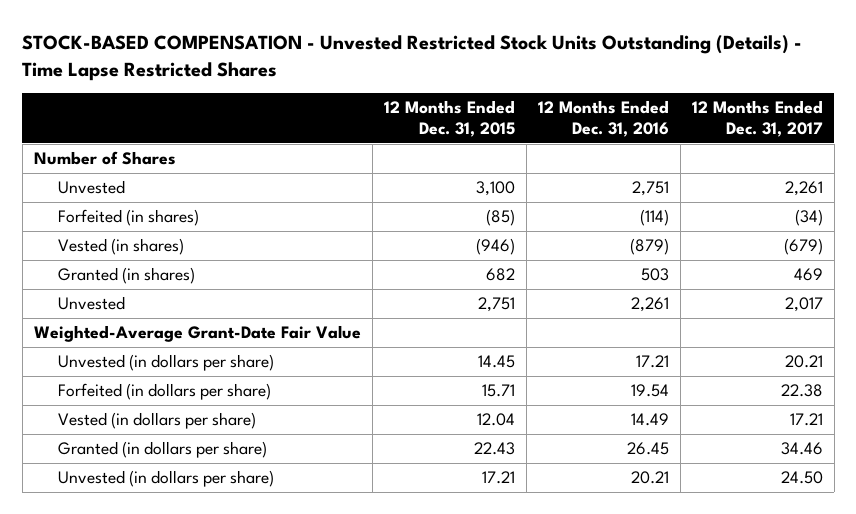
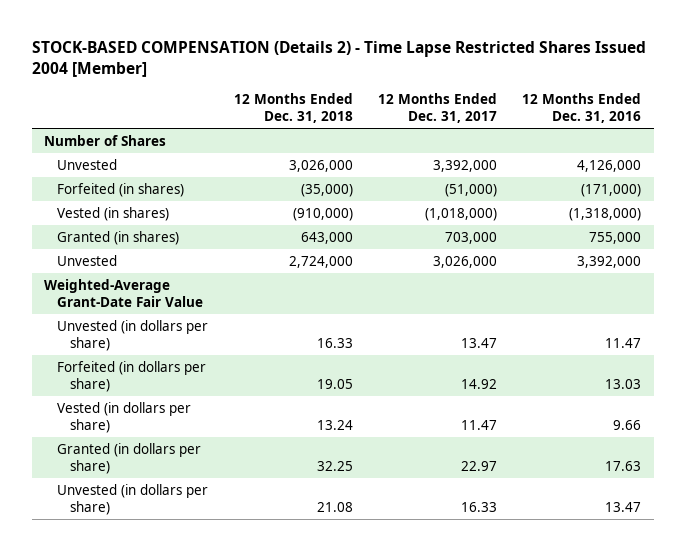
- STOCK-BASED COMPENSATION - Unvested Restricted Stock Units Outstanding (Details) - Time Lapse Restricted Shares
+ STOCK-BASED COMPENSATION (Details 2) - Time Lapse Restricted Shares Issued 2004 [Member]
- | 12 Months Ended Dec. 31, 2015 | 12 Months Ended Dec. 31, 2016 | 12 Months Ended Dec. 31, 2017
+ | 12 Months Ended Dec. 31, 2018 | 12 Months Ended Dec. 31, 2017 | 12 Months Ended Dec. 31, 2016
- Unvested | 3,100 | 2,751 | 2,261
- Forfeited (in shares) | (85) | (114) | (34)
- Vested (in shares) | (946) | (879) | (679)
- Granted (in shares) | 682 | 503 | 469
- Unvested | 2,751 | 2,261 | 2,017
+ Unvested | 3,026,000 | 3,392,000 | 4,126,000
+ Forfeited (in shares) | (35,000) | (51,000) | (171,000)
+ Vested (in shares) | (910,000) | (1,018,000) | (1,318,000)
+ Granted (in shares) | 643,000 | 703,000 | 755,000
+ Unvested | 2,724,000 | 3,026,000 | 3,392,000
- Unvested (in dollars per share) | 14.45 | 17.21 | 20.21
- Forfeited (in dollars per share) | 15.71 | 19.54 | 22.38
- Vested (in dollars per share) | 12.04 | 14.49 | 17.21
- Granted (in dollars per share) | 22.43 | 26.45 | 34.46
- Unvested (in dollars per share) | 17.21 | 20.21 | 24.50
+ Unvested (in dollars per share) | 16.33 | 13.47 | 11.47
+ Forfeited (in dollars per share) | 19.05 | 14.92 | 13.03
+ Vested (in dollars per share) | 13.24 | 11.47 | 9.66
+ Granted (in dollars per share) | 32.25 | 22.97 | 17.63
+ Unvested (in dollars per share) | 21.08 | 16.33 | 13.47

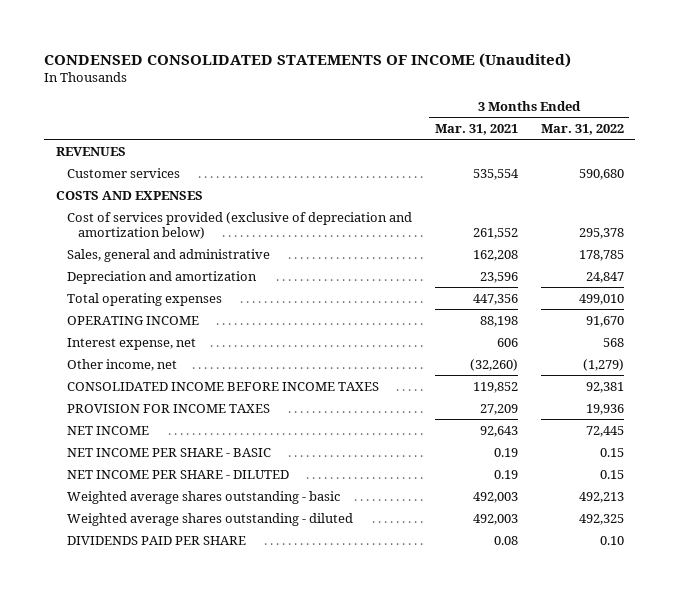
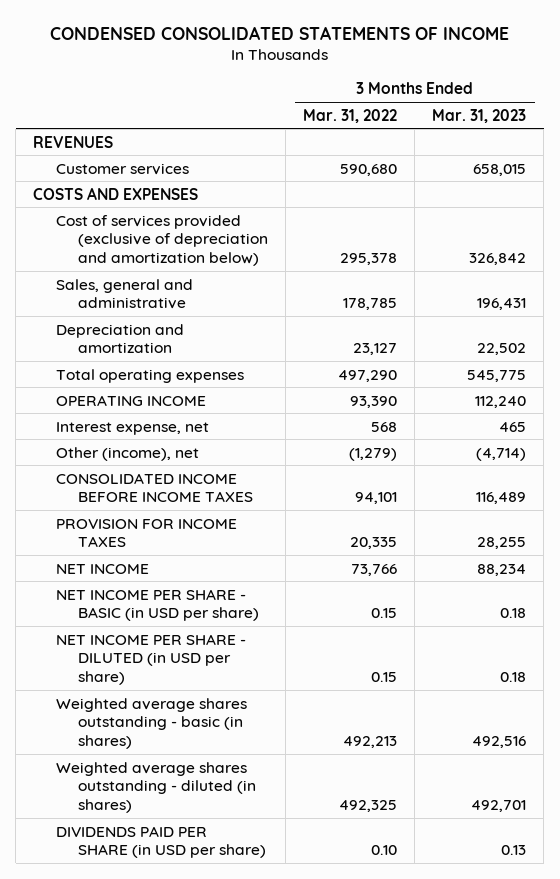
- CONDENSED CONSOLIDATED STATEMENTS OF INCOME (Unaudited)
+ CONDENSED CONSOLIDATED STATEMENTS OF INCOME
- | 3 Months Ended Mar. 31, 2021 | 3 Months Ended Mar. 31, 2022
+ | 3 Months Ended Mar. 31, 2022 | 3 Months Ended Mar. 31, 2023
- Depreciation and amortization | 23,596 | 24,847
- Total operating expenses | 447,356 | 499,010
- OPERATING INCOME | 88,198 | 91,670
+ Depreciation and amortization | 23,127 | 22,502
+ Total operating expenses | 497,290 | 545,775
+ OPERATING INCOME | 93,390 | 112,240
- Other income, net | (32,260) | (1,279)
- CONSOLIDATED INCOME BEFORE INCOME TAXES | 119,852 | 92,381
- PROVISION FOR INCOME TAXES | 27,209 | 19,936
- NET INCOME | 92,643 | 72,445
- NET INCOME PER SHARE - BASIC | 0.19 | 0.15
- NET INCOME PER SHARE - DILUTED | 0.19 | 0.15
- Weighted average shares outstanding - basic | 492,003 | 492,213
- Weighted average shares outstanding - diluted | 492,003 | 492,325
- DIVIDENDS PAID PER SHARE | 0.08 | 0.10
+ Other (income), net | (1,279) | (4,714)
+ CONSOLIDATED INCOME BEFORE INCOME TAXES | 94,101 | 116,489
+ PROVISION FOR INCOME TAXES | 20,335 | 28,255
+ NET INCOME | 73,766 | 88,234
+ NET INCOME PER SHARE - BASIC (in USD per share) | 0.15 | 0.18
+ NET INCOME PER SHARE - DILUTED (in USD per share) | 0.15 | 0.18
+ Weighted average shares outstanding - basic (in shares) | 492,213 | 492,516
+ Weighted average shares outstanding - diluted (in shares) | 492,325 | 492,701
+ DIVIDENDS PAID PER SHARE (in USD per share) | 0.10 | 0.13

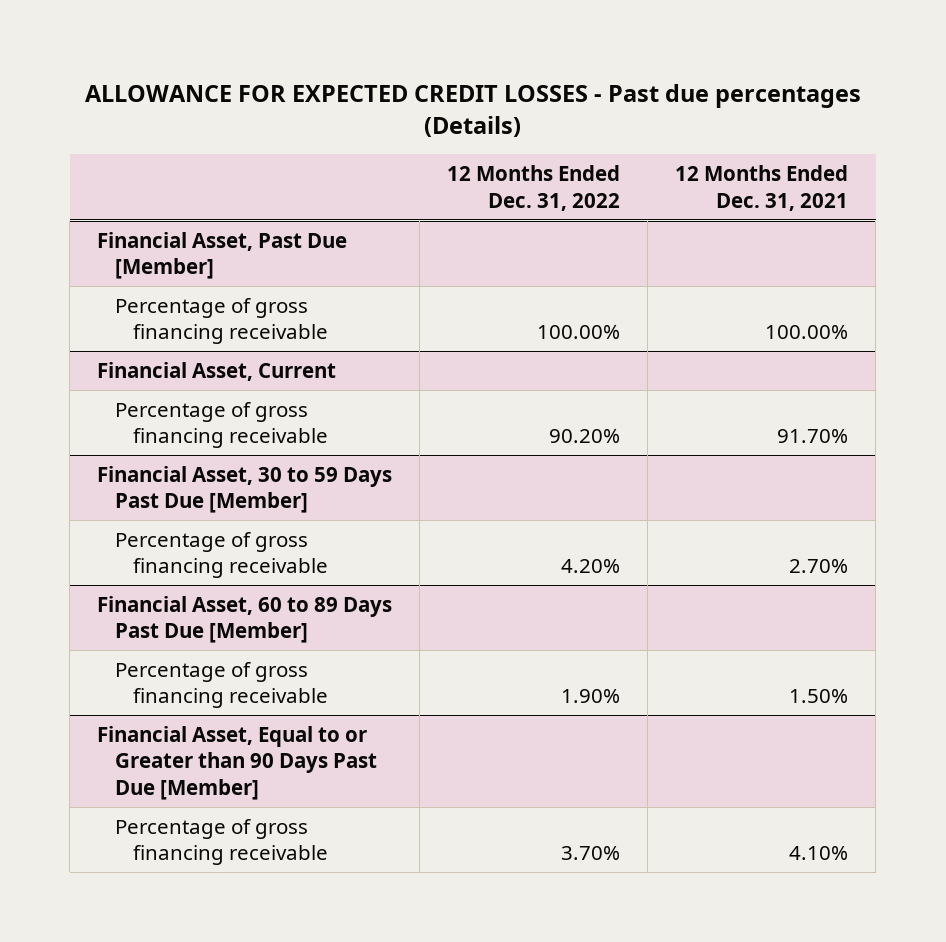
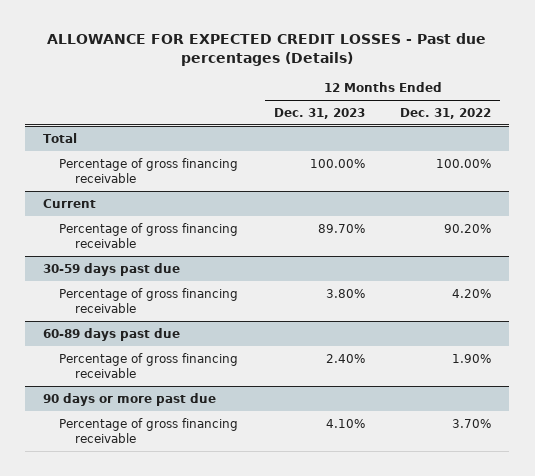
- | 12 Months Ended Dec. 31, 2022 | 12 Months Ended Dec. 31, 2021
+ | 12 Months Ended Dec. 31, 2023 | 12 Months Ended Dec. 31, 2022
- Financial Asset, Past Due [Member]
+ Total
- Financial Asset, Current
+ Current
- Financial Asset, 30 to 59 Days Past Due [Member]
+ 30-59 days past due
- Financial Asset, 60 to 89 Days Past Due [Member]
+ 60-89 days past due
- Financial Asset, Equal to or Greater than 90 Days Past Due [Member]
+ 90 days or more past due

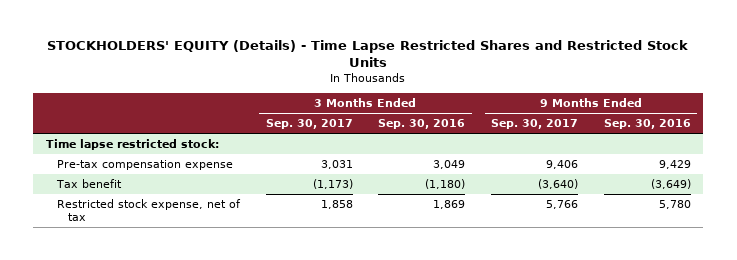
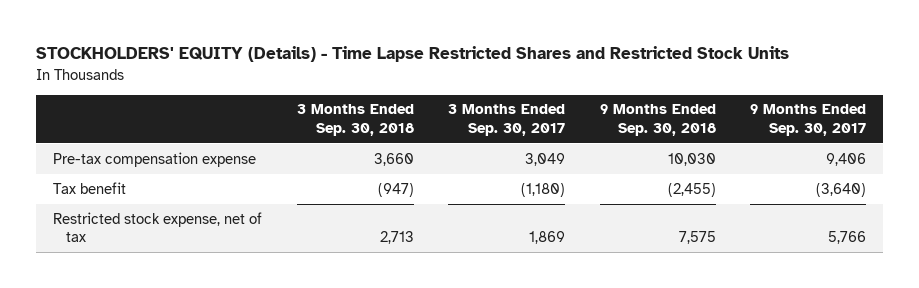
- | 3 Months Ended Sep. 30, 2017 | 3 Months Ended Sep. 30, 2016 | 9 Months Ended Sep. 30, 2017 | 9 Months Ended Sep. 30, 2016
+ | 3 Months Ended Sep. 30, 2018 | 3 Months Ended Sep. 30, 2017 | 9 Months Ended Sep. 30, 2018 | 9 Months Ended Sep. 30, 2017
- Time lapse restricted stock:
- Pre-tax compensation expense | 3,031 | 3,049 | 9,406 | 9,429
- Tax benefit | (1,173) | (1,180) | (3,640) | (3,649)
- Restricted stock expense, net of tax | 1,858 | 1,869 | 5,766 | 5,780
+ Pre-tax compensation expense | 3,660 | 3,049 | 10,030 | 9,406
+ Tax benefit | (947) | (1,180) | (2,455) | (3,640)
+ Restricted stock expense, net of tax | 2,713 | 1,869 | 7,575 | 5,766

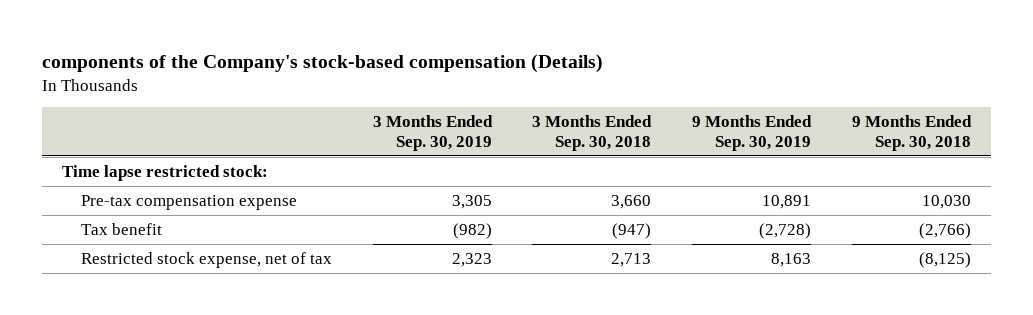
- STOCKHOLDERS' EQUITY (Details) - Time Lapse Restricted Shares and Restricted Stock Units
+ components of the Company's stock-based compensation (Details)
- | 3 Months Ended Sep. 30, 2018 | 3 Months Ended Sep. 30, 2017 | 9 Months Ended Sep. 30, 2018 | 9 Months Ended Sep. 30, 2017
+ | 3 Months Ended Sep. 30, 2019 | 3 Months Ended Sep. 30, 2018 | 9 Months Ended Sep. 30, 2019 | 9 Months Ended Sep. 30, 2018
+ Time lapse restricted stock:
- Tax benefit | (947) | (1,180) | (2,455) | (3,640)
- Restricted stock expense, net of tax | 2,713 | 1,869 | 7,575 | 5,766
+ Tax benefit | (982) | (947) | (2,728) | (2,766)
+ Restricted stock expense, net of tax | 2,323 | 2,713 | 8,163 | (8,125)

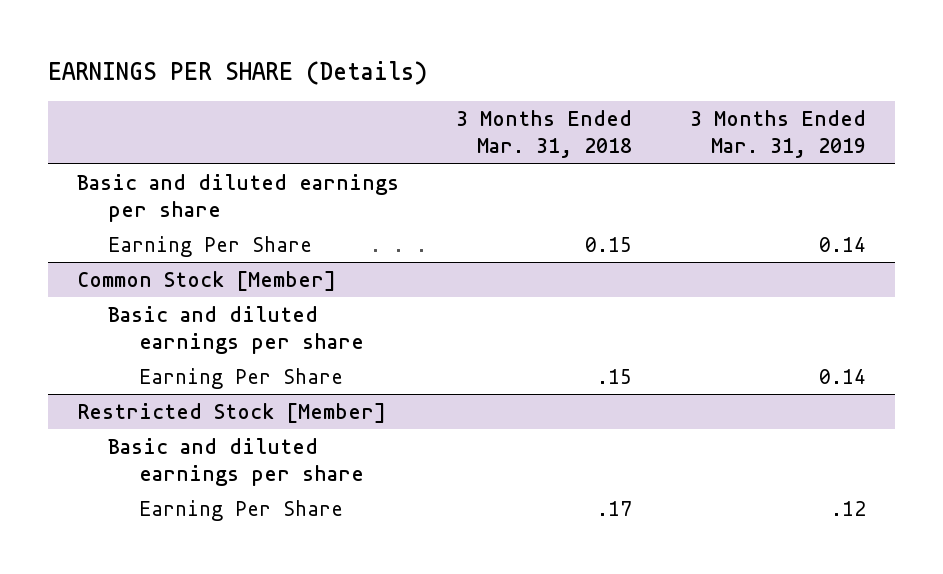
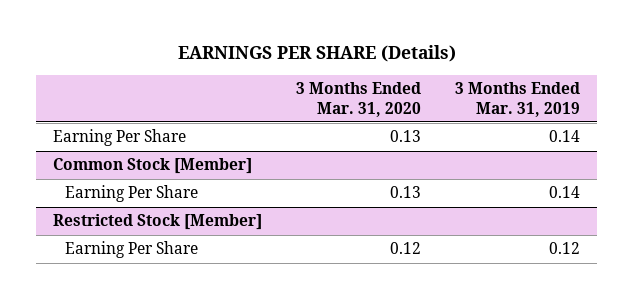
- | 3 Months Ended Mar. 31, 2018 | 3 Months Ended Mar. 31, 2019
+ | 3 Months Ended Mar. 31, 2020 | 3 Months Ended Mar. 31, 2019
- Basic and diluted earnings per share
@ Common Stock [Member]
- Basic and diluted earnings per share
@ Restricted Stock [Member]
- Basic and diluted earnings per share
- Earning Per Share | .17 | .12
+ Earning Per Share | 0.12 | 0.12

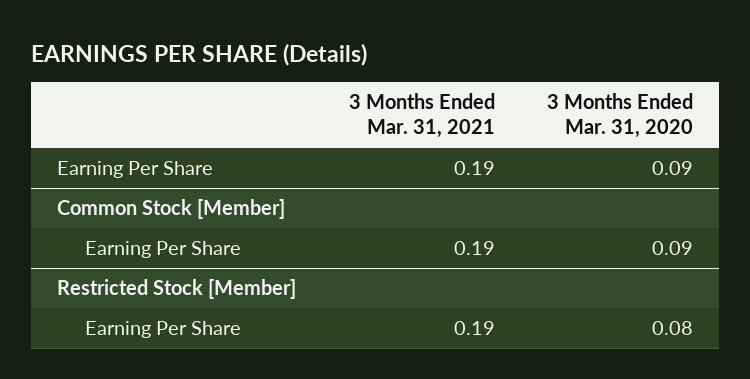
- | 3 Months Ended Mar. 31, 2020 | 3 Months Ended Mar. 31, 2019
+ | 3 Months Ended Mar. 31, 2021 | 3 Months Ended Mar. 31, 2020
- Earning Per Share | 0.13 | 0.14
+ Earning Per Share | 0.19 | 0.09
@ Common Stock [Member]
- Earning Per Share | 0.13 | 0.14
+ Earning Per Share | 0.19 | 0.09
@ Restricted Stock [Member]
- Earning Per Share | 0.12 | 0.12
+ Earning Per Share | 0.19 | 0.08

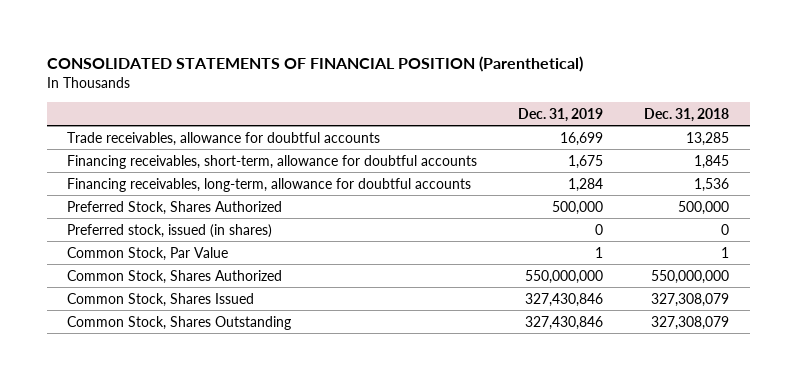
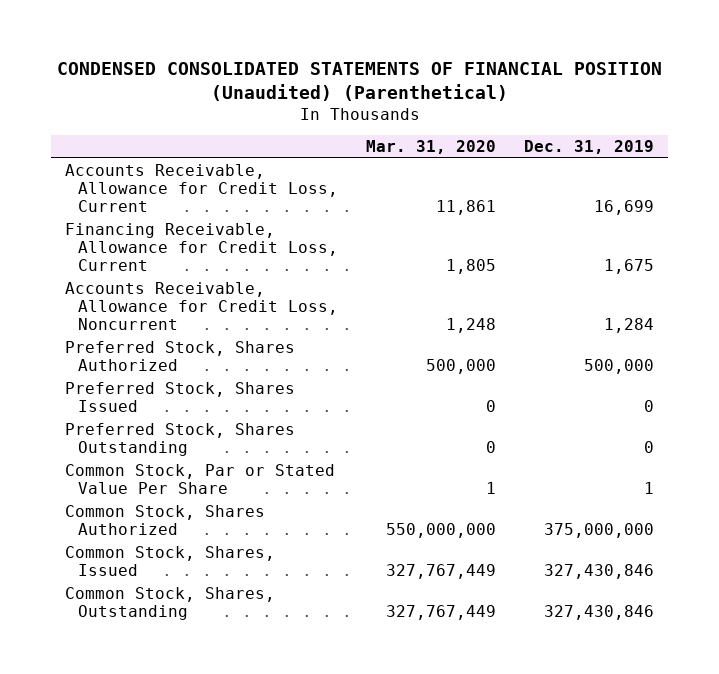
- CONSOLIDATED STATEMENTS OF FINANCIAL POSITION (Parenthetical)
+ CONDENSED CONSOLIDATED STATEMENTS OF FINANCIAL POSITION (Unaudited) (Parenthetical)
- | Dec. 31, 2019 | Dec. 31, 2018
+ | Mar. 31, 2020 | Dec. 31, 2019
- Trade receivables, allowance for doubtful accounts | 16,699 | 13,285
- Financing receivables, short-term, allowance for doubtful accounts | 1,675 | 1,845
- Financing receivables, long-term, allowance for doubtful accounts | 1,284 | 1,536
+ Accounts Receivable, Allowance for Credit Loss, Current | 11,861 | 16,699
+ Financing Receivable, Allowance for Credit Loss, Current | 1,805 | 1,675
+ Accounts Receivable, Allowance for Credit Loss, Noncurrent | 1,248 | 1,284
- Preferred stock, issued (in shares) | 0 | 0
- Common Stock, Par Value | 1 | 1
- Common Stock, Shares Authorized | 550,000,000 | 550,000,000
- Common Stock, Shares Issued | 327,430,846 | 327,308,079
- Common Stock, Shares Outstanding | 327,430,846 | 327,308,079
+ Preferred Stock, Shares Issued | 0 | 0
+ Preferred Stock, Shares Outstanding | 0 | 0
+ Common Stock, Par or Stated Value Per Share | 1 | 1
+ Common Stock, Shares Authorized | 550,000,000 | 375,000,000
+ Common Stock, Shares, Issued | 327,767,449 | 327,430,846
+ Common Stock, Shares, Outstanding | 327,767,449 | 327,430,846

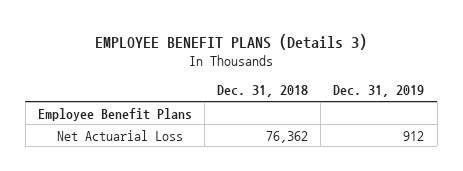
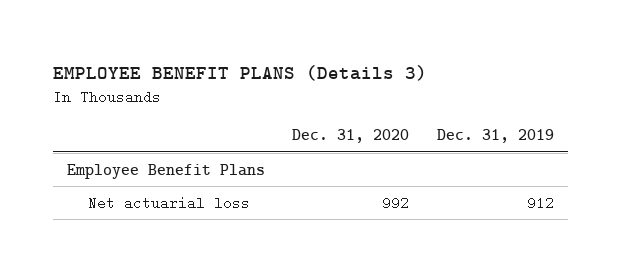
- | Dec. 31, 2018 | Dec. 31, 2019
+ | Dec. 31, 2020 | Dec. 31, 2019
- Net Actuarial Loss | 76,362 | 912
+ Net actuarial loss | 992 | 912

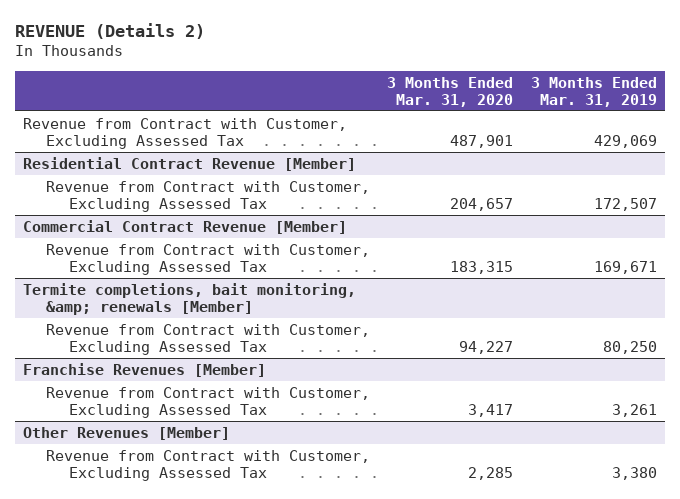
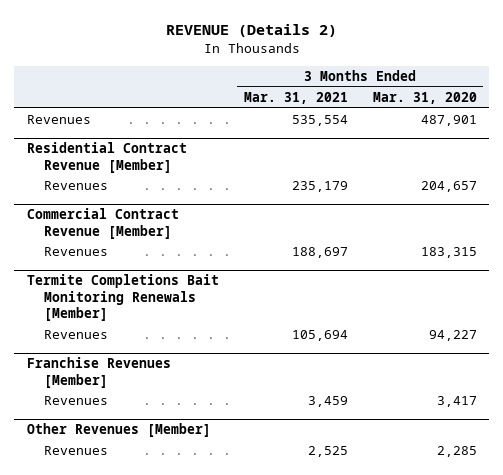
- | 3 Months Ended Mar. 31, 2020 | 3 Months Ended Mar. 31, 2019
+ | 3 Months Ended Mar. 31, 2021 | 3 Months Ended Mar. 31, 2020
- Revenue from Contract with Customer, Excluding Assessed Tax | 487,901 | 429,069
+ Revenues | 535,554 | 487,901
@ Residential Contract Revenue [Member]
- Revenue from Contract with Customer, Excluding Assessed Tax | 204,657 | 172,507
+ Revenues | 235,179 | 204,657
@ Commercial Contract Revenue [Member]
- Revenue from Contract with Customer, Excluding Assessed Tax | 183,315 | 169,671
- Termite completions, bait monitoring, &amp; renewals [Member]
- Revenue from Contract with Customer, Excluding Assessed Tax | 94,227 | 80,250
@ Commercial Contract Revenue [Member]
+ Revenues | 188,697 | 183,315
+ Termite Completions Bait Monitoring Renewals [Member]
+ Revenues | 105,694 | 94,227
@ Franchise Revenues [Member]
- Revenue from Contract with Customer, Excluding Assessed Tax | 3,417 | 3,261
+ Revenues | 3,459 | 3,417
@ Other Revenues [Member]
- Revenue from Contract with Customer, Excluding Assessed Tax | 2,285 | 3,380
+ Revenues | 2,525 | 2,285

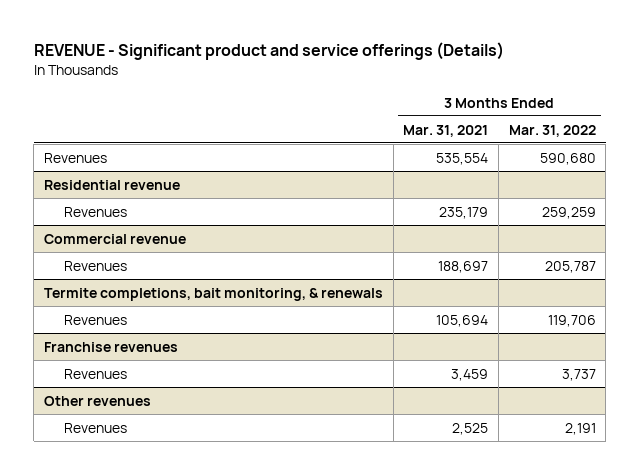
- REVENUE (Details 2)
+ REVENUE - Significant product and service offerings (Details)
- | 3 Months Ended Mar. 31, 2021 | 3 Months Ended Mar. 31, 2020
+ | 3 Months Ended Mar. 31, 2021 | 3 Months Ended Mar. 31, 2022
- Residential Contract Revenue [Member]
+ Residential revenue
- Commercial Contract Revenue [Member]
+ Commercial revenue
- Termite Completions Bait Monitoring Renewals [Member]
+ Termite completions, bait monitoring, & renewals
- Franchise Revenues [Member]
+ Franchise revenues
- Other Revenues [Member]
+ Other revenues

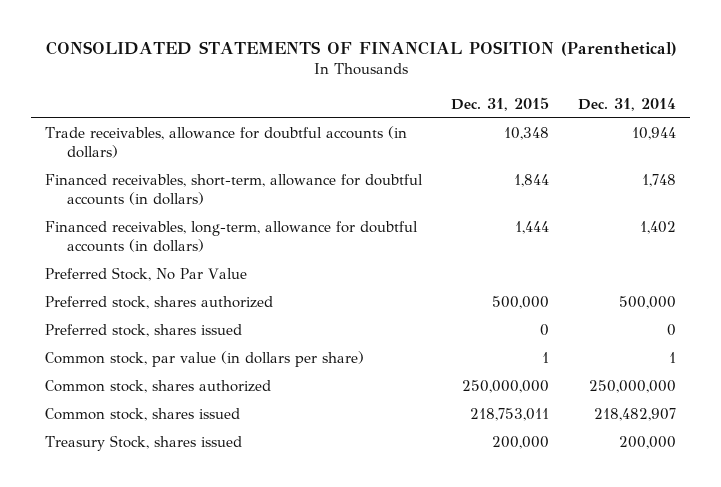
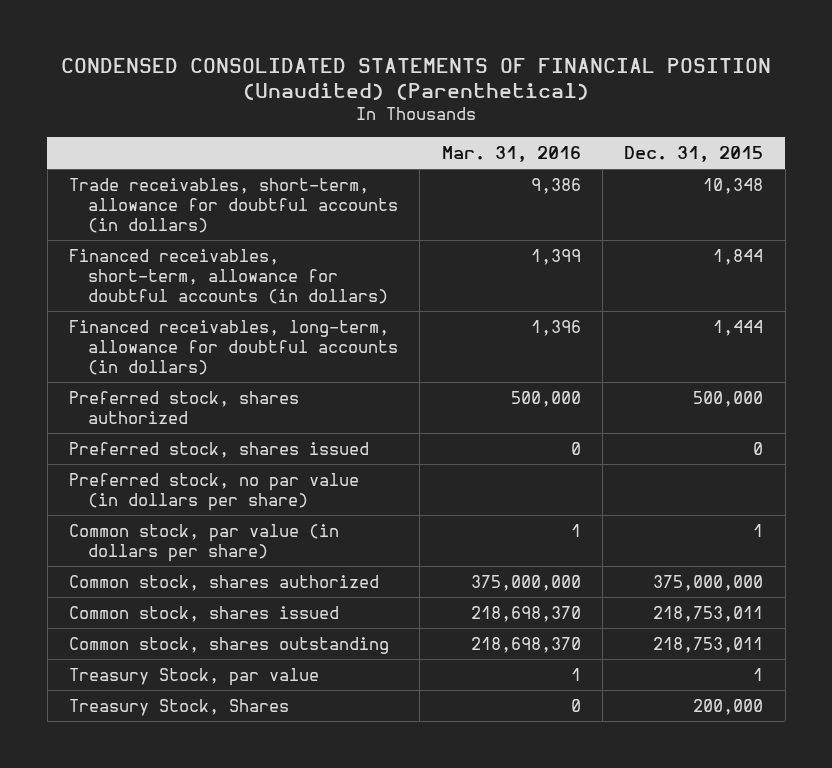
- CONSOLIDATED STATEMENTS OF FINANCIAL POSITION (Parenthetical)
+ CONDENSED CONSOLIDATED STATEMENTS OF FINANCIAL POSITION (Unaudited) (Parenthetical)
- | Dec. 31, 2015 | Dec. 31, 2014
+ | Mar. 31, 2016 | Dec. 31, 2015
- Trade receivables, allowance for doubtful accounts (in dollars) | 10,348 | 10,944
+ Trade receivables, short-term, allowance for doubtful accounts (in dollars) | 9,386 | 10,348
- Preferred Stock, No Par Value
+ Preferred stock, no par value (in dollars per share)
- Common stock, shares authorized | 250,000,000 | 250,000,000
+ Common stock, shares authorized | 375,000,000 | 375,000,000
- Treasury Stock, shares issued | 200,000 | 200,000
+ Common stock, shares outstanding | 218,698,370 | 218,753,011
+ Treasury Stock, par value | 1 | 1
+ Treasury Stock, Shares | 0 | 200,000

